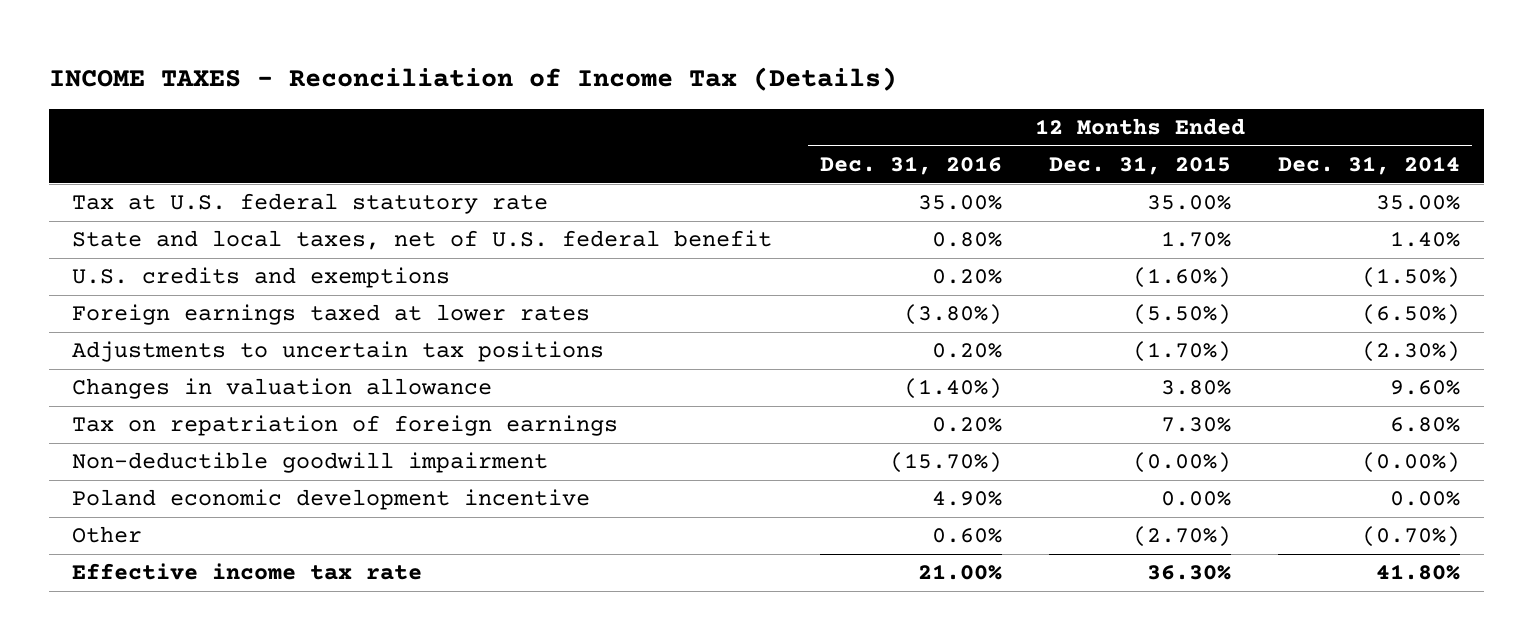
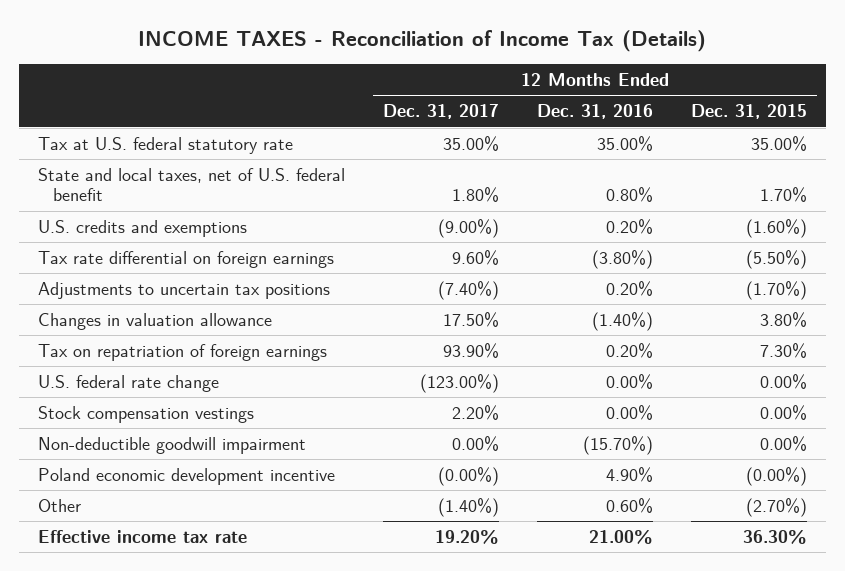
- | 12 Months Ended Dec. 31, 2016 | 12 Months Ended Dec. 31, 2015 | 12 Months Ended Dec. 31, 2014
+ | 12 Months Ended Dec. 31, 2017 | 12 Months Ended Dec. 31, 2016 | 12 Months Ended Dec. 31, 2015
- Foreign earnings taxed at lower rates | (3.80%) | (5.50%) | (6.50%)
+ Tax rate differential on foreign earnings | 9.60% | (3.80%) | (5.50%)
- Non-deductible goodwill impairment | (15.70%) | (0.00%) | (0.00%)
- Poland economic development incentive | 4.90% | 0.00% | 0.00%
+ U.S. federal rate change | (123.00%) | 0.00% | 0.00%
+ Stock compensation vestings | 2.20% | 0.00% | 0.00%
+ Non-deductible goodwill impairment | 0.00% | (15.70%) | 0.00%
+ Poland economic development incentive | (0.00%) | 4.90% | (0.00%)

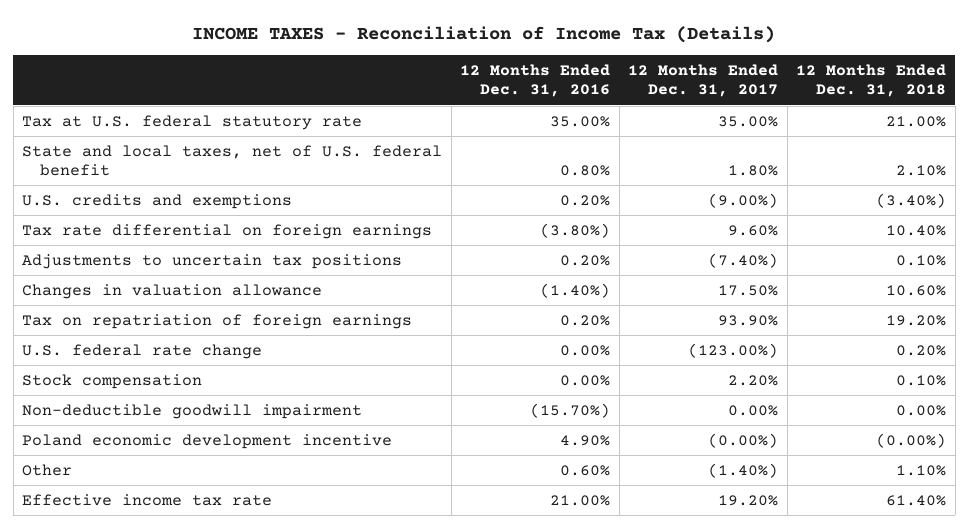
- | 12 Months Ended Dec. 31, 2017 | 12 Months Ended Dec. 31, 2016 | 12 Months Ended Dec. 31, 2015
+ | 12 Months Ended Dec. 31, 2016 | 12 Months Ended Dec. 31, 2017 | 12 Months Ended Dec. 31, 2018
- Stock compensation vestings | 2.20% | 0.00% | 0.00%
+ Stock compensation | 0.00% | 2.20% | 0.10%

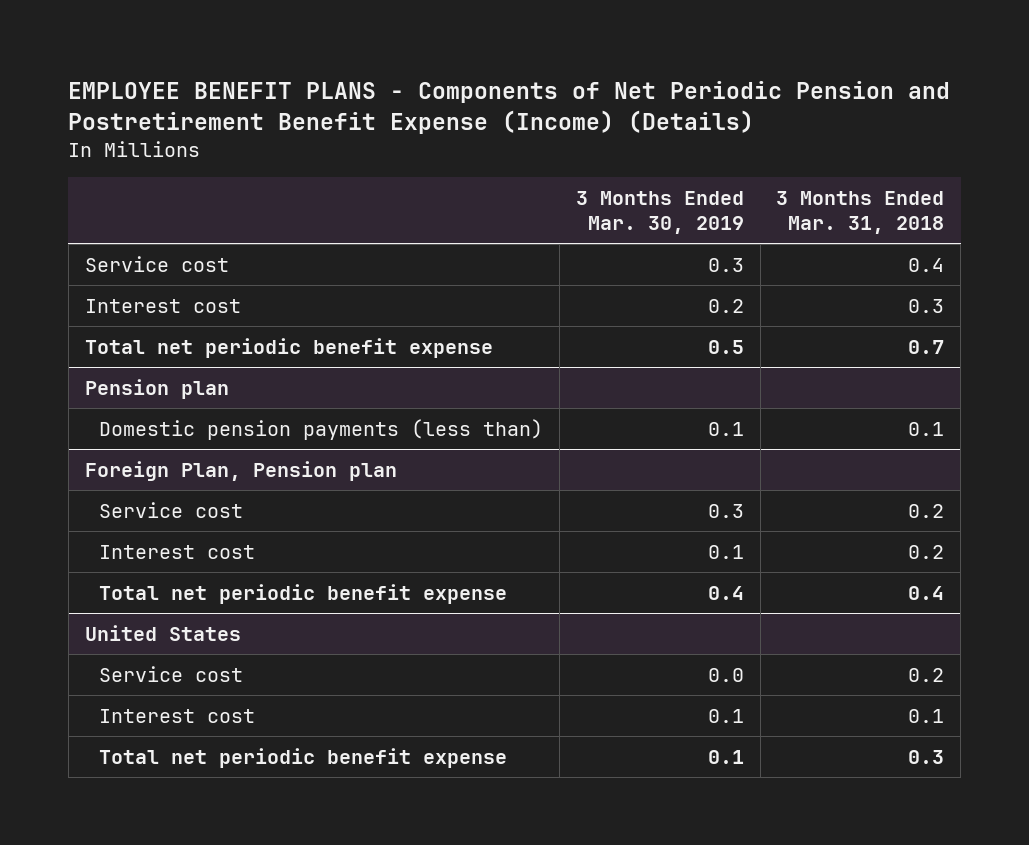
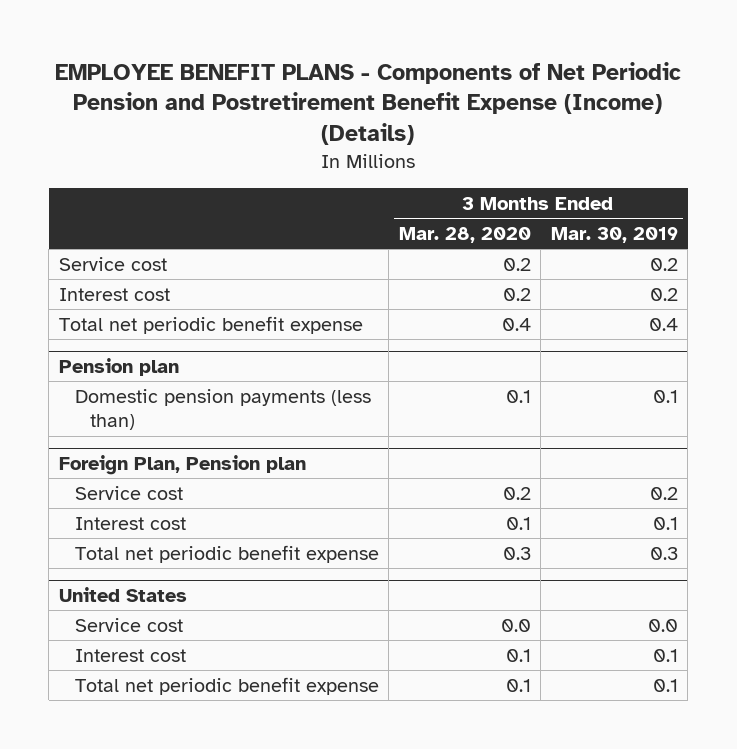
- | 3 Months Ended Mar. 30, 2019 | 3 Months Ended Mar. 31, 2018
+ | 3 Months Ended Mar. 28, 2020 | 3 Months Ended Mar. 30, 2019
- Service cost | 0.3 | 0.4
+ Service cost | 0.2 | 0.2
- Total net periodic benefit expense | 0.5 | 0.7
+ Total net periodic benefit expense | 0.4 | 0.4
@ Foreign Plan, Pension plan
- Service cost | 0.3 | 0.2
+ Service cost | 0.2 | 0.2
- Total net periodic benefit expense | 0.4 | 0.4
+ Total net periodic benefit expense | 0.3 | 0.3

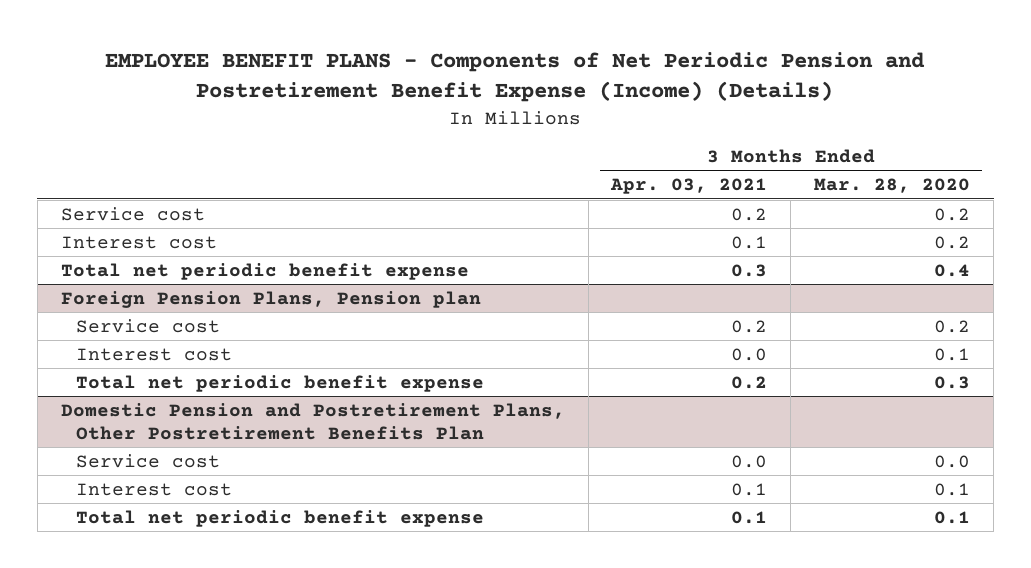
- | 3 Months Ended Mar. 28, 2020 | 3 Months Ended Mar. 30, 2019
+ | 3 Months Ended Apr. 03, 2021 | 3 Months Ended Mar. 28, 2020
- Pension plan
- Domestic pension payments (less than) | 0.1 | 0.1
- Foreign Plan, Pension plan
+ Foreign Pension Plans, Pension plan
- United States
+ Domestic Pension and Postretirement Plans, Other Postretirement Benefits Plan

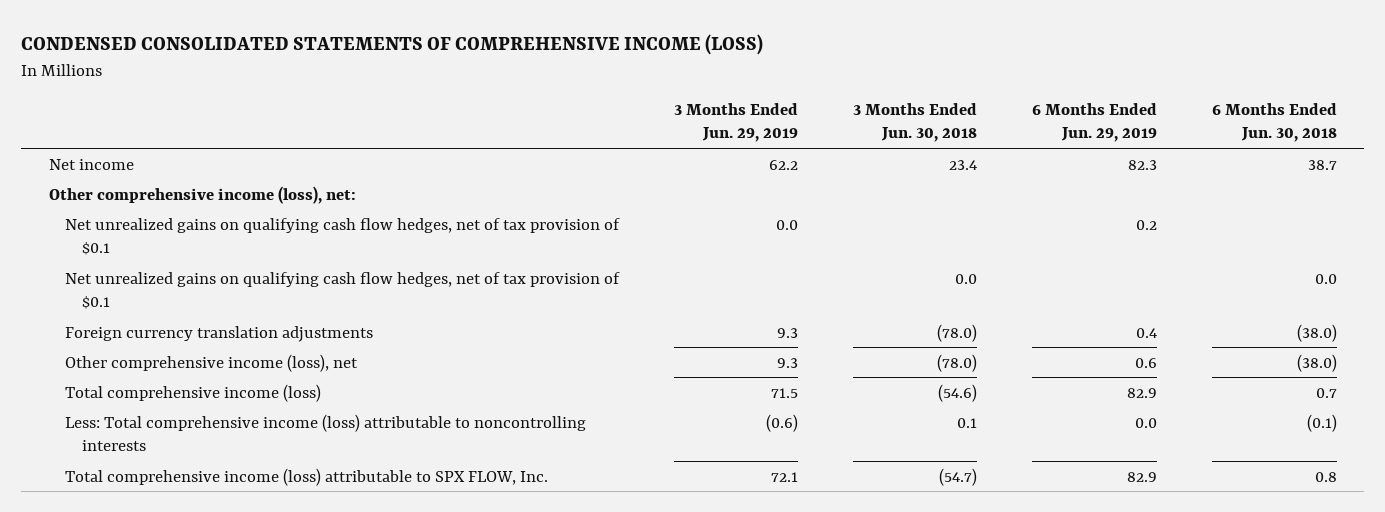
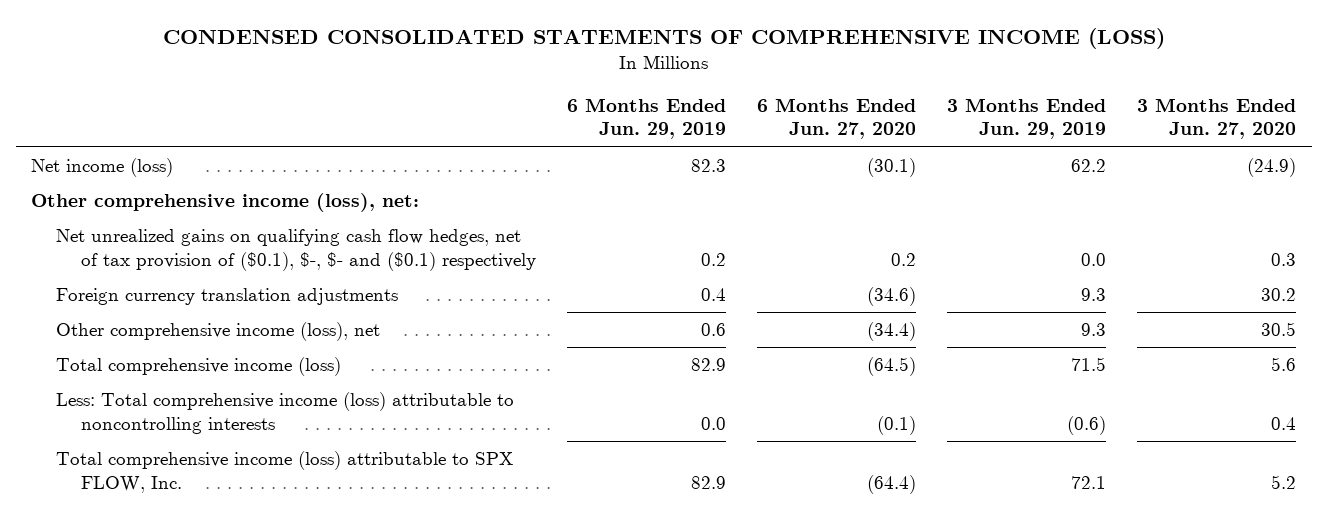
- | 3 Months Ended Jun. 29, 2019 | 3 Months Ended Jun. 30, 2018 | 6 Months Ended Jun. 29, 2019 | 6 Months Ended Jun. 30, 2018
+ | 6 Months Ended Jun. 29, 2019 | 6 Months Ended Jun. 27, 2020 | 3 Months Ended Jun. 29, 2019 | 3 Months Ended Jun. 27, 2020
- Net income | 62.2 | 23.4 | 82.3 | 38.7
+ Net income (loss) | 82.3 | (30.1) | 62.2 | (24.9)
- Net unrealized gains on qualifying cash flow hedges, net of tax provision of $0.1 | 0.0 | | 0.2 |
- Net unrealized gains on qualifying cash flow hedges, net of tax provision of $0.1 | | 0.0 | | 0.0
+ Net unrealized gains on qualifying cash flow hedges, net of tax provision of ($0.1), $-, $- and ($0.1) respectively | 0.2 | 0.2 | 0.0 | 0.3

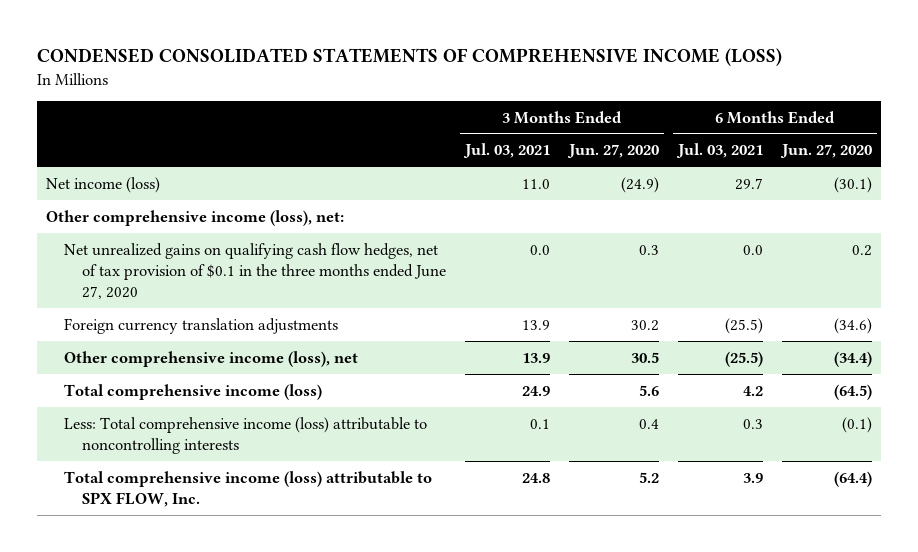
- | 6 Months Ended Jun. 29, 2019 | 6 Months Ended Jun. 27, 2020 | 3 Months Ended Jun. 29, 2019 | 3 Months Ended Jun. 27, 2020
+ | 3 Months Ended Jul. 03, 2021 | 3 Months Ended Jun. 27, 2020 | 6 Months Ended Jul. 03, 2021 | 6 Months Ended Jun. 27, 2020
- Net unrealized gains on qualifying cash flow hedges, net of tax provision of ($0.1), $-, $- and ($0.1) respectively | 0.2 | 0.2 | 0.0 | 0.3
+ Net unrealized gains on qualifying cash flow hedges, net of tax provision of $0.1 in the three months ended June 27, 2020 | 0.0 | 0.3 | 0.0 | 0.2

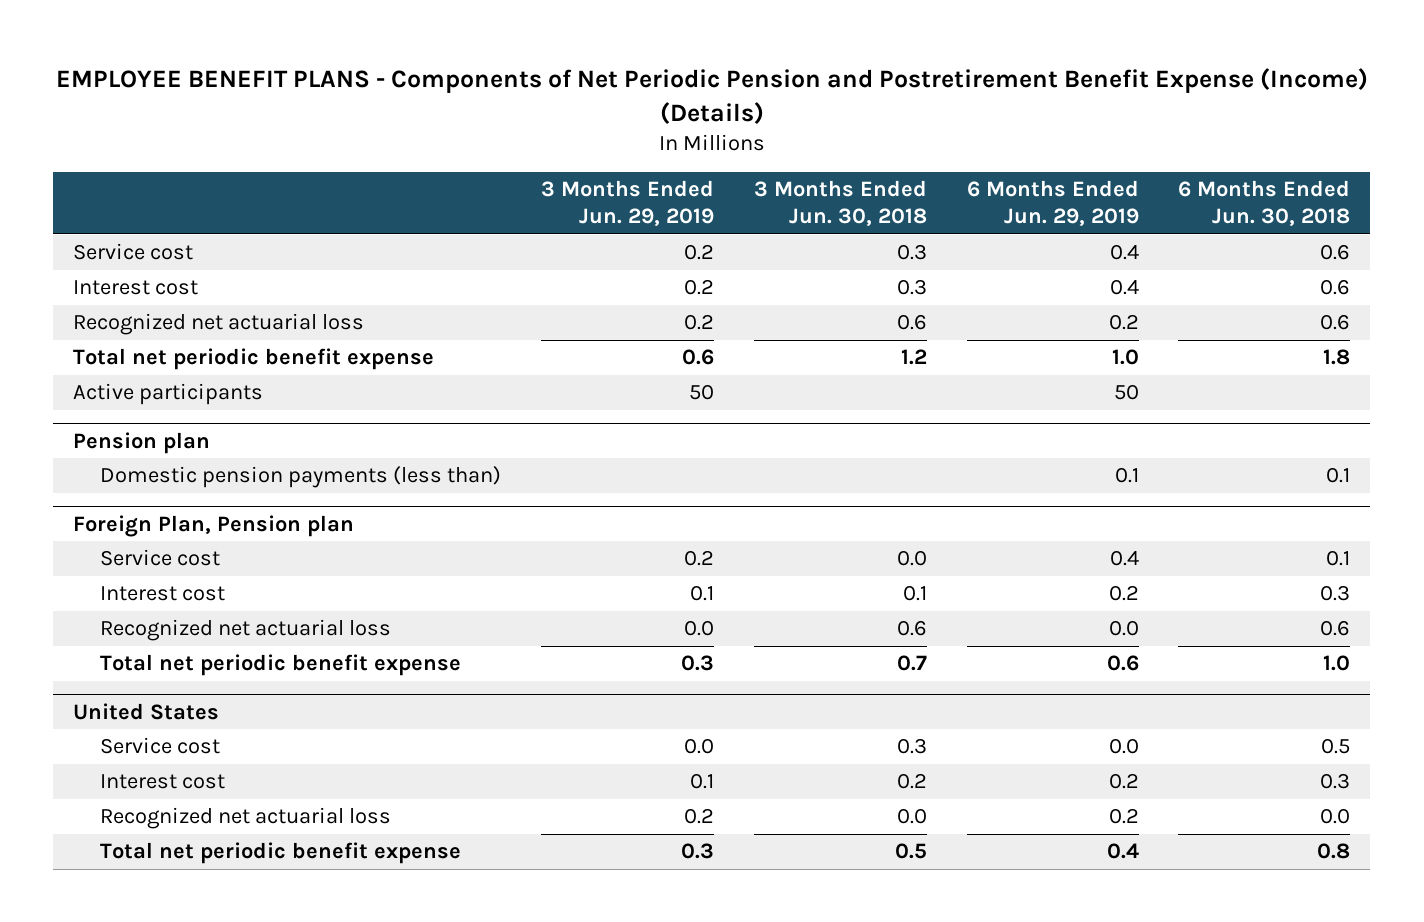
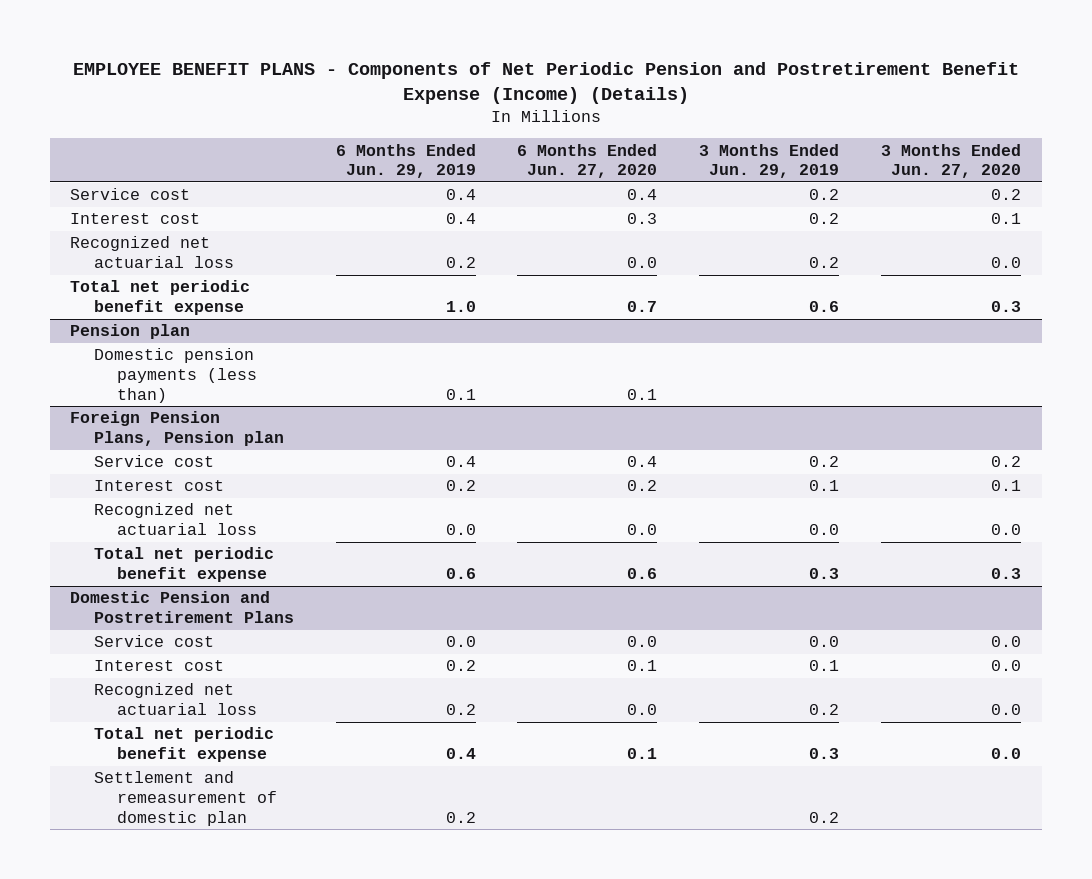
- | 3 Months Ended Jun. 29, 2019 | 3 Months Ended Jun. 30, 2018 | 6 Months Ended Jun. 29, 2019 | 6 Months Ended Jun. 30, 2018
+ | 6 Months Ended Jun. 29, 2019 | 6 Months Ended Jun. 27, 2020 | 3 Months Ended Jun. 29, 2019 | 3 Months Ended Jun. 27, 2020
- Active participants | 50 | | 50 |
- Foreign Plan, Pension plan
+ Foreign Pension Plans, Pension plan
- United States
+ Domestic Pension and Postretirement Plans
+ Settlement and remeasurement of domestic plan | 0.2 | | 0.2 |

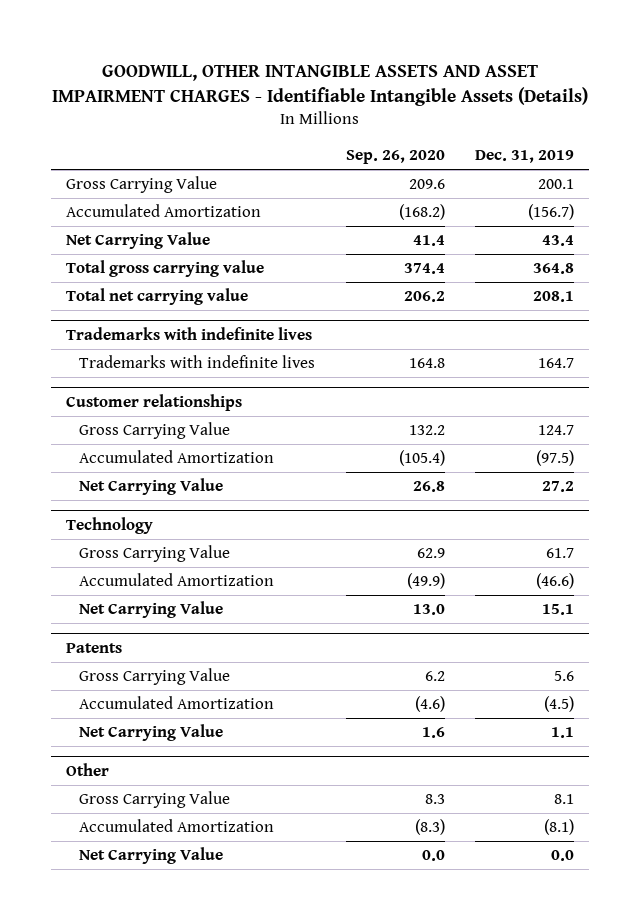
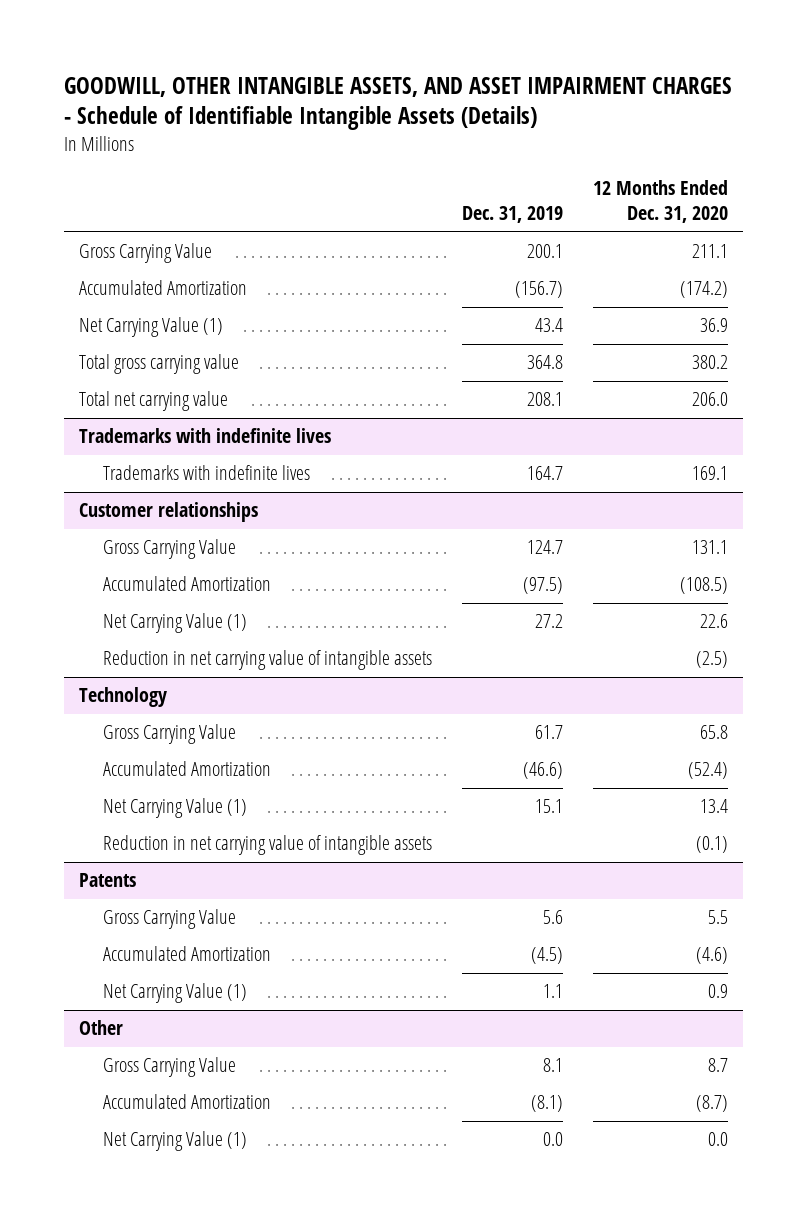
- GOODWILL, OTHER INTANGIBLE ASSETS AND ASSET IMPAIRMENT CHARGES - Identifiable Intangible Assets (Details)
+ GOODWILL, OTHER INTANGIBLE ASSETS, AND ASSET IMPAIRMENT CHARGES - Schedule of Identifiable Intangible Assets (Details)
- | Sep. 26, 2020 | Dec. 31, 2019
+ | Dec. 31, 2019 | 12 Months Ended Dec. 31, 2020
- Net Carrying Value | 41.4 | 43.4
+ Net Carrying Value (1) | 43.4 | 36.9
@ Customer relationships
- Net Carrying Value | 26.8 | 27.2
+ Net Carrying Value (1) | 27.2 | 22.6
+ Reduction in net carrying value of intangible assets | | (2.5)
@ Technology
- Net Carrying Value | 13.0 | 15.1
+ Net Carrying Value (1) | 15.1 | 13.4
+ Reduction in net carrying value of intangible assets | | (0.1)
@ Patents
- Net Carrying Value | 1.6 | 1.1
+ Net Carrying Value (1) | 1.1 | 0.9
@ Other
- Net Carrying Value | 0.0 | 0.0
+ Net Carrying Value (1) | 0.0 | 0.0

